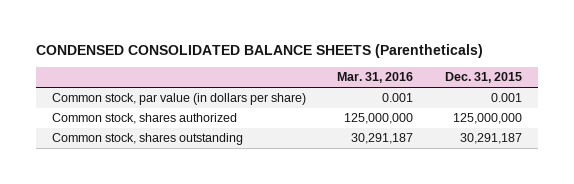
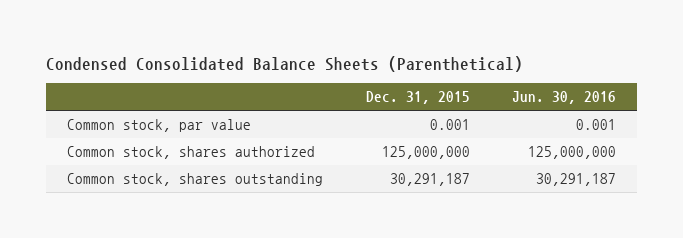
- CONDENSED CONSOLIDATED BALANCE SHEETS (Parentheticals)
+ Condensed Consolidated Balance Sheets (Parenthetical)
- | Mar. 31, 2016 | Dec. 31, 2015
+ | Dec. 31, 2015 | Jun. 30, 2016
- Common stock, par value (in dollars per share) | 0.001 | 0.001
+ Common stock, par value | 0.001 | 0.001

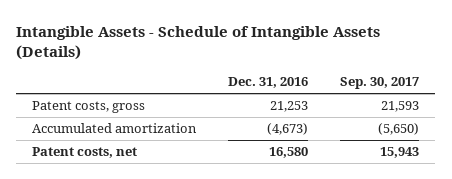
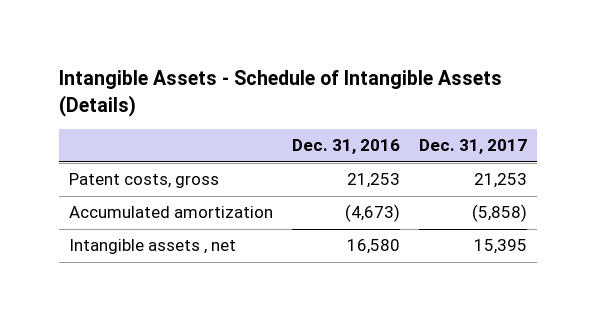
- | Dec. 31, 2016 | Sep. 30, 2017
+ | Dec. 31, 2016 | Dec. 31, 2017
- Patent costs, net | 16,580 | 15,943
+ Intangible assets , net | 16,580 | 15,395

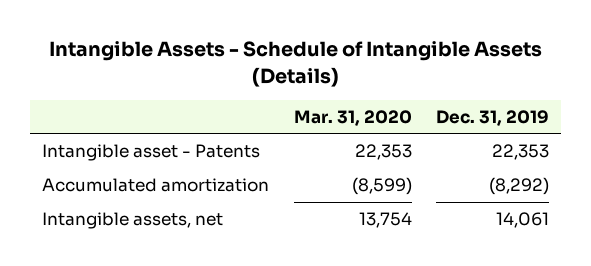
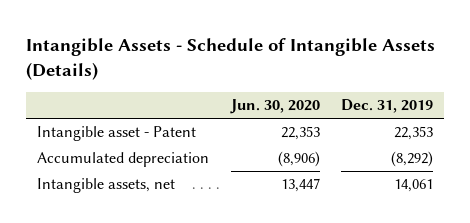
- | Mar. 31, 2020 | Dec. 31, 2019
+ | Jun. 30, 2020 | Dec. 31, 2019
- Intangible asset - Patents | 22,353 | 22,353
- Accumulated amortization | (8,599) | (8,292)
+ Intangible asset - Patent | 22,353 | 22,353
+ Accumulated depreciation | (8,906) | (8,292)

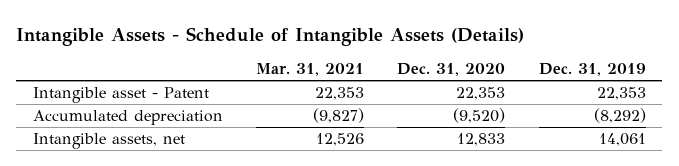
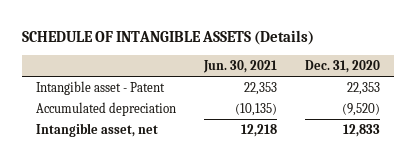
- Intangible Assets - Schedule of Intangible Assets (Details)
+ SCHEDULE OF INTANGIBLE ASSETS (Details)
- | Mar. 31, 2021 | Dec. 31, 2020 | Dec. 31, 2019
+ | Jun. 30, 2021 | Dec. 31, 2020
- Intangible assets, net | 12,526 | 12,833 | 14,061
+ Intangible asset, net | 12,218 | 12,833

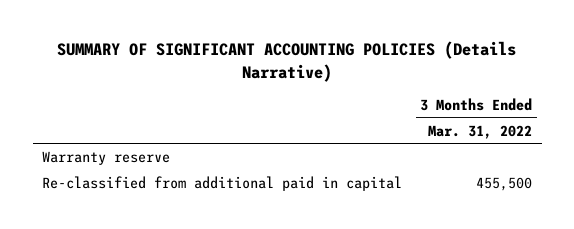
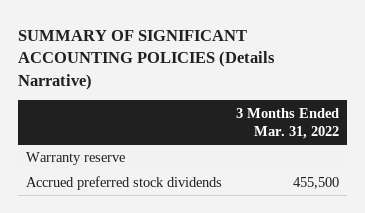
- Re-classified from additional paid in capital | 455,500
+ Accrued preferred stock dividends | 455,500

